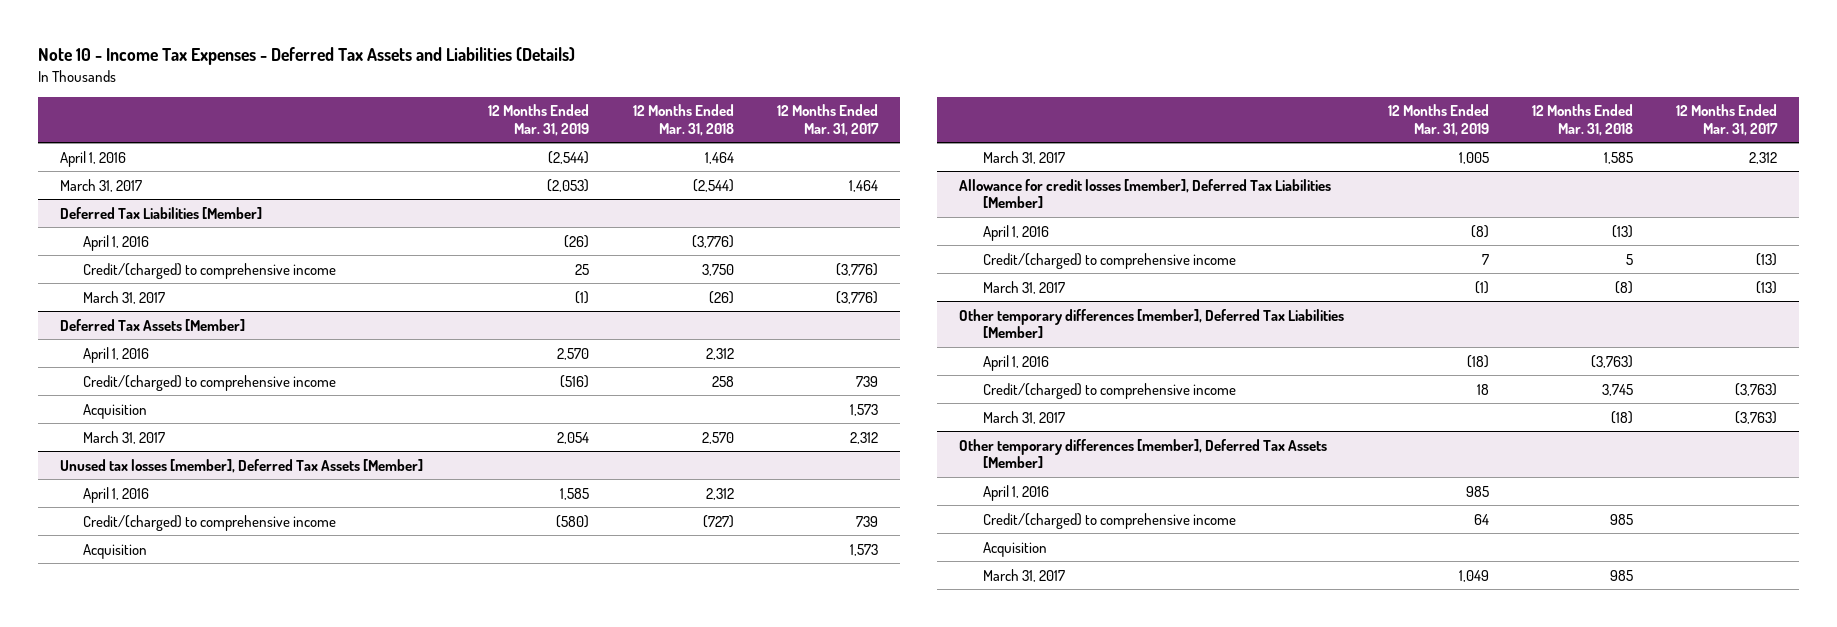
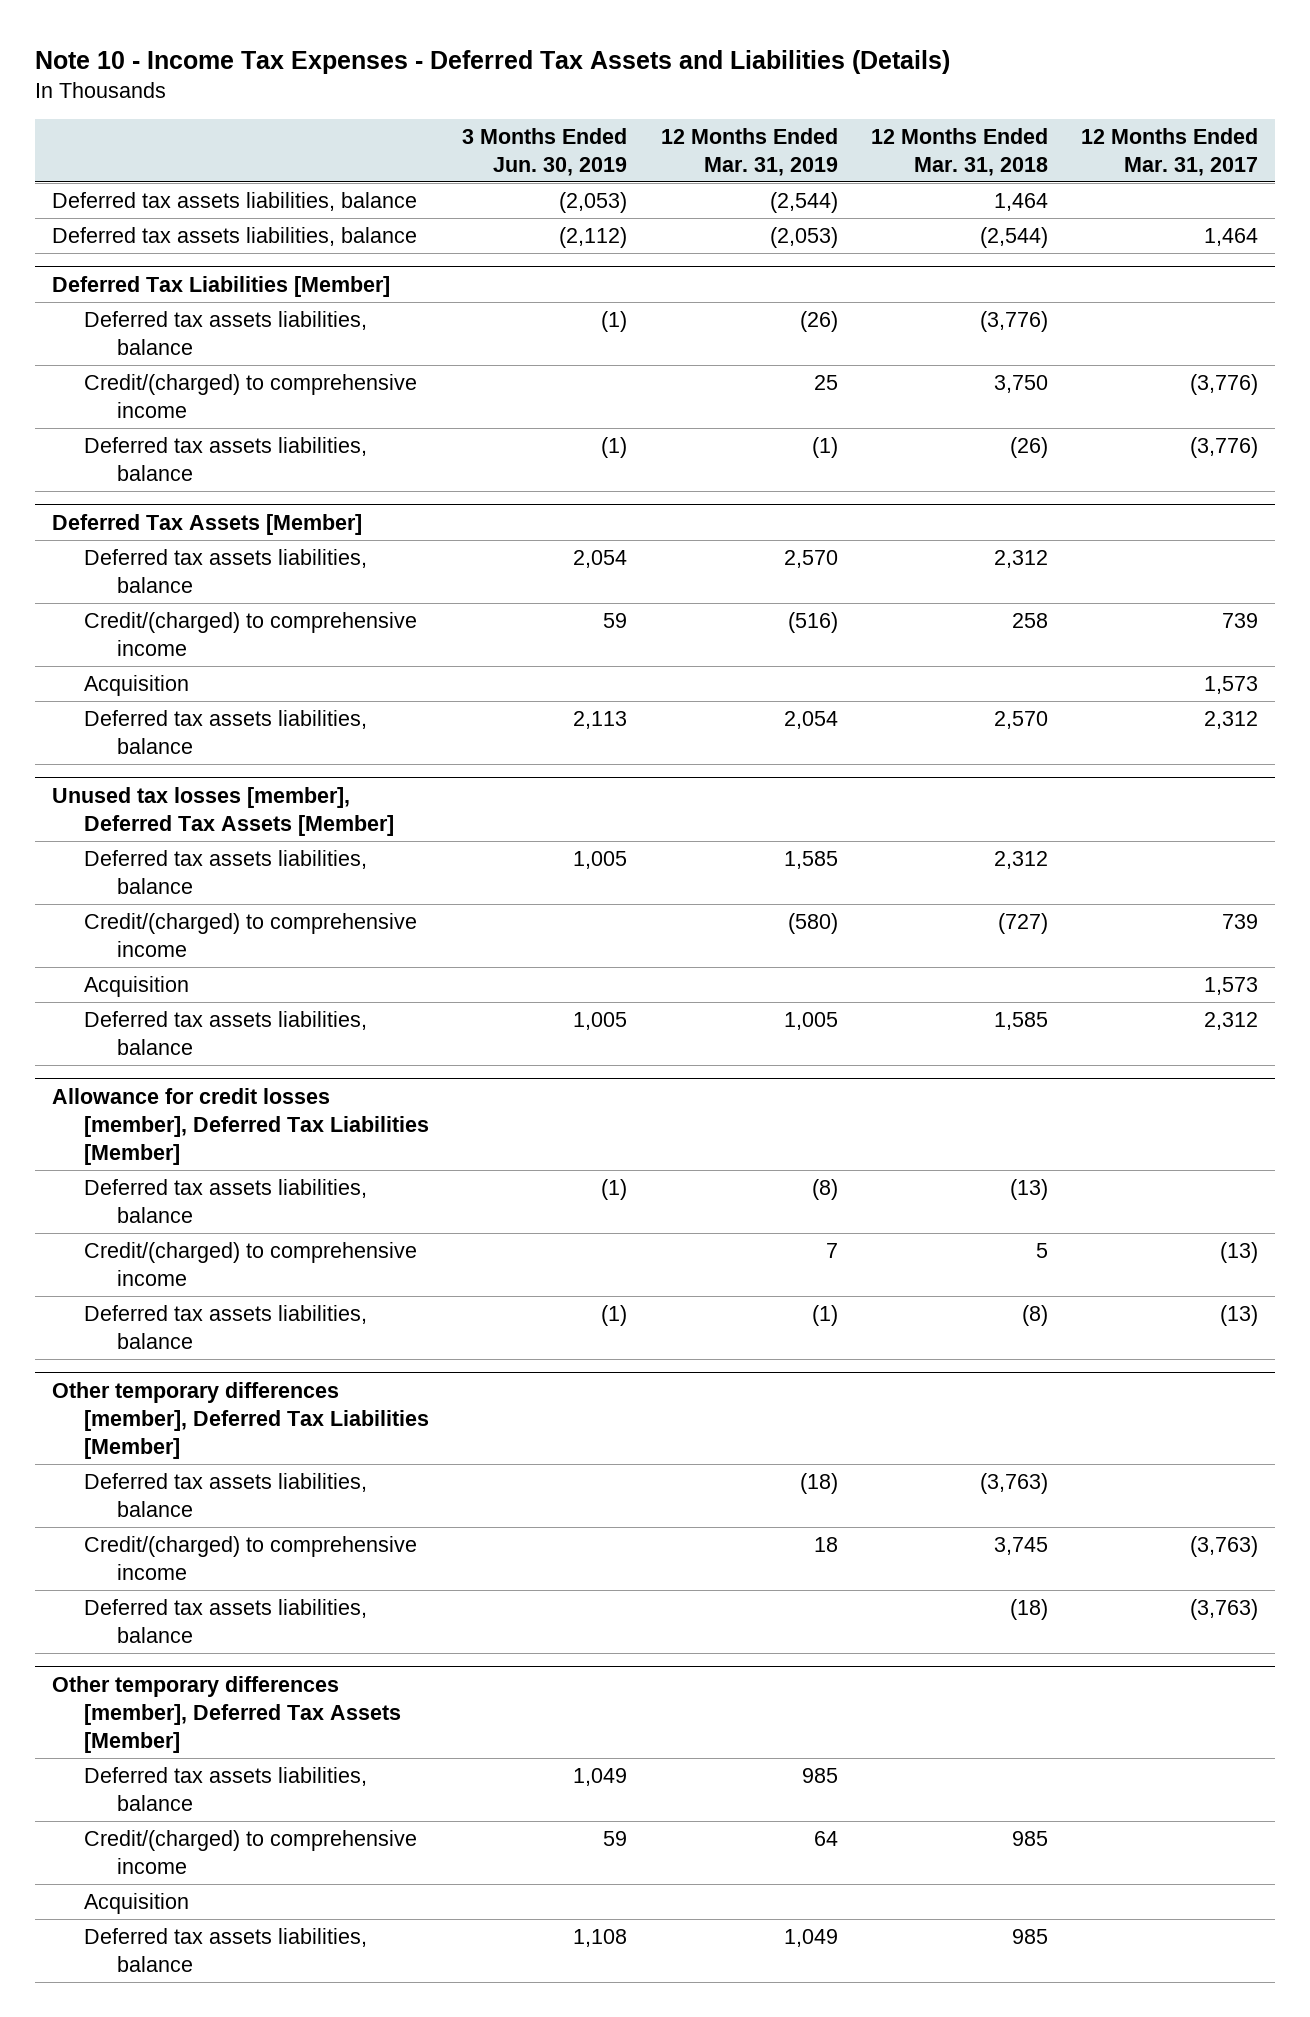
- | 12 Months Ended Mar. 31, 2019 | 12 Months Ended Mar. 31, 2018 | 12 Months Ended Mar. 31, 2017
+ | 3 Months Ended Jun. 30, 2019 | 12 Months Ended Mar. 31, 2019 | 12 Months Ended Mar. 31, 2018 | 12 Months Ended Mar. 31, 2017
- April 1, 2016 | (2,544) | 1,464 |
- March 31, 2017 | (2,053) | (2,544) | 1,464
+ Deferred tax assets liabilities, balance | (2,053) | (2,544) | 1,464 |
+ Deferred tax assets liabilities, balance | (2,112) | (2,053) | (2,544) | 1,464
@ Deferred Tax Liabilities [Member]
- April 1, 2016 | (26) | (3,776) |
+ Deferred tax assets liabilities, balance | (1) | (26) | (3,776) |
- March 31, 2017 | (1) | (26) | (3,776)
+ Deferred tax assets liabilities, balance | (1) | (1) | (26) | (3,776)
@ Deferred Tax Assets [Member]
- April 1, 2016 | 2,570 | 2,312 |
+ Deferred tax assets liabilities, balance | 2,054 | 2,570 | 2,312 |
- March 31, 2017 | 2,054 | 2,570 | 2,312
+ Deferred tax assets liabilities, balance | 2,113 | 2,054 | 2,570 | 2,312
@ Unused tax losses [member], Deferred Tax Assets [Member]
- April 1, 2016 | 1,585 | 2,312 |
+ Deferred tax assets liabilities, balance | 1,005 | 1,585 | 2,312 |
- March 31, 2017 | 1,005 | 1,585 | 2,312
+ Deferred tax assets liabilities, balance | 1,005 | 1,005 | 1,585 | 2,312
@ Allowance for credit losses [member], Deferred Tax Liabilities [Member]
- April 1, 2016 | (8) | (13) |
+ Deferred tax assets liabilities, balance | (1) | (8) | (13) |
- March 31, 2017 | (1) | (8) | (13)
+ Deferred tax assets liabilities, balance | (1) | (1) | (8) | (13)
@ Other temporary differences [member], Deferred Tax Liabilities [Member]
- April 1, 2016 | (18) | (3,763) |
+ Deferred tax assets liabilities, balance | | (18) | (3,763) |
- March 31, 2017 | | (18) | (3,763)
+ Deferred tax assets liabilities, balance | | | (18) | (3,763)
@ Other temporary differences [member], Deferred Tax Assets [Member]
- April 1, 2016 | 985 | |
+ Deferred tax assets liabilities, balance | 1,049 | 985 | |
- March 31, 2017 | 1,049 | 985 |
+ Deferred tax assets liabilities, balance | 1,108 | 1,049 | 985 |

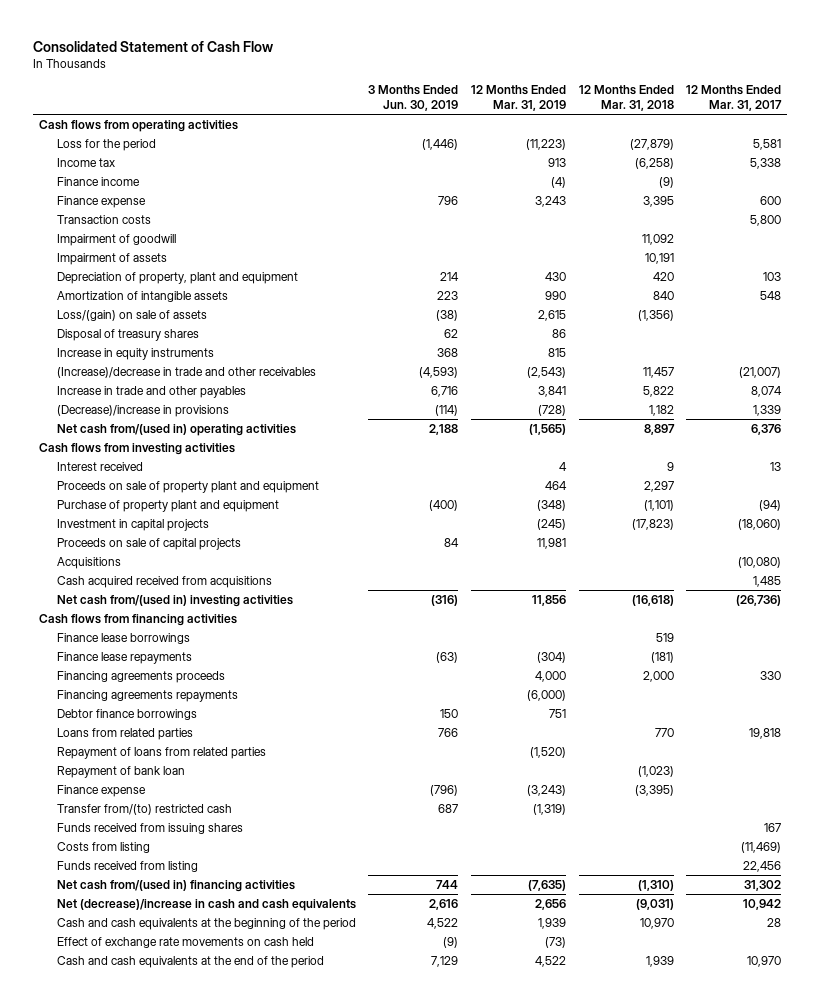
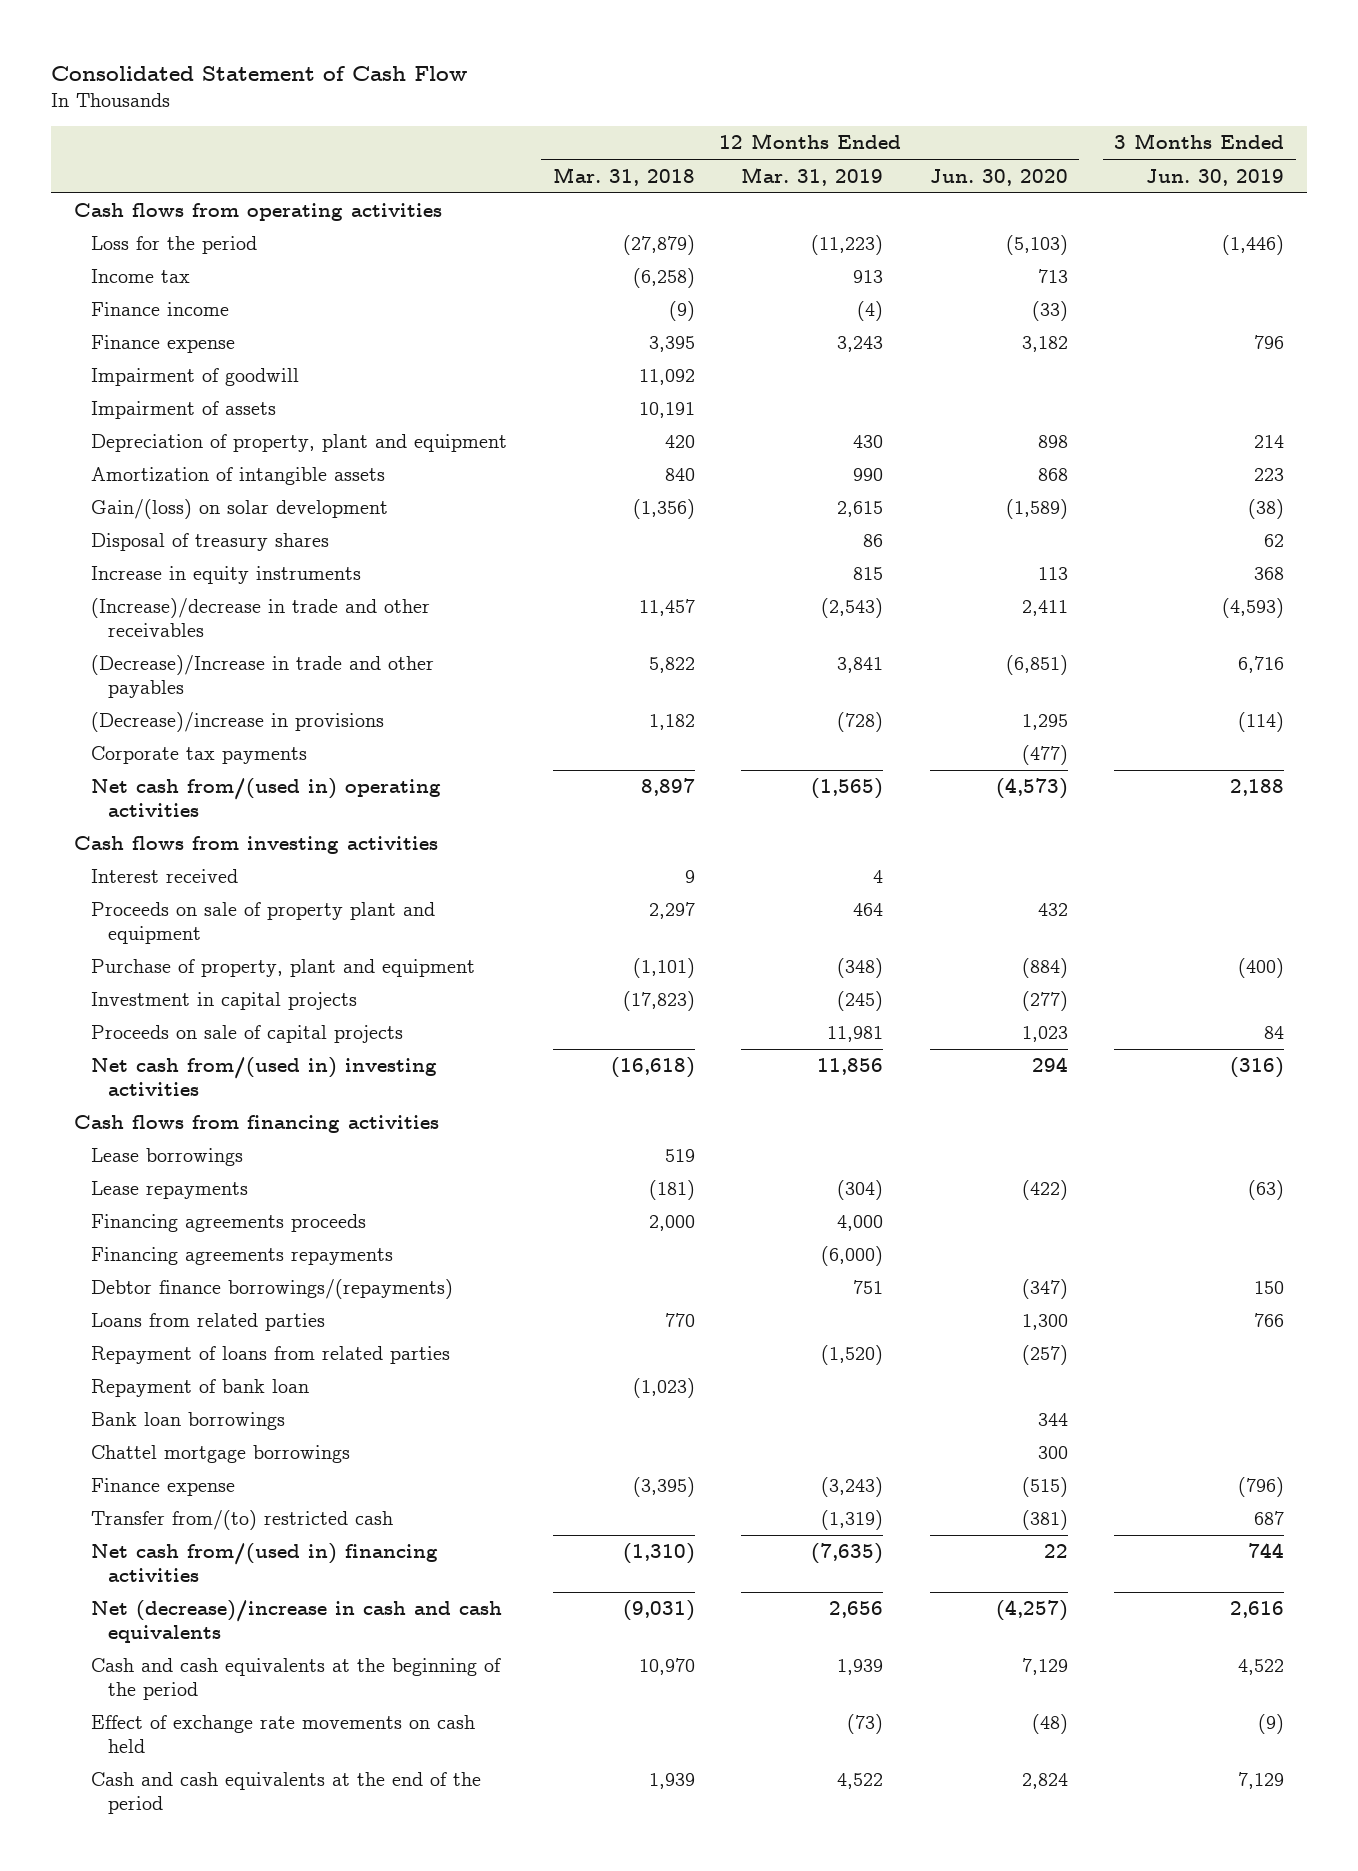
- | 3 Months Ended Jun. 30, 2019 | 12 Months Ended Mar. 31, 2019 | 12 Months Ended Mar. 31, 2018 | 12 Months Ended Mar. 31, 2017
+ | 12 Months Ended Mar. 31, 2018 | 12 Months Ended Mar. 31, 2019 | 12 Months Ended Jun. 30, 2020 | 3 Months Ended Jun. 30, 2019
- Transaction costs | | | | 5,800
- Loss/(gain) on sale of assets | (38) | 2,615 | (1,356) |
+ Gain/(loss) on solar development | (1,356) | 2,615 | (1,589) | (38)
- Increase in trade and other payables | 6,716 | 3,841 | 5,822 | 8,074
+ (Decrease)/Increase in trade and other payables | 5,822 | 3,841 | (6,851) | 6,716
+ Corporate tax payments | | | (477) |
- Purchase of property plant and equipment | (400) | (348) | (1,101) | (94)
+ Purchase of property, plant and equipment | (1,101) | (348) | (884) | (400)
- Acquisitions | | | | (10,080)
- Cash acquired received from acquisitions | | | | 1,485
- Finance lease borrowings | | | 519 |
- Finance lease repayments | (63) | (304) | (181) |
+ Lease borrowings | 519 | | |
+ Lease repayments | (181) | (304) | (422) | (63)
- Debtor finance borrowings | 150 | 751 | |
+ Debtor finance borrowings/(repayments) | | 751 | (347) | 150
+ Bank loan borrowings | | | 344 |
+ Chattel mortgage borrowings | | | 300 |
- Funds received from issuing shares | | | | 167
- Costs from listing | | | | (11,469)
- Funds received from listing | | | | 22,456

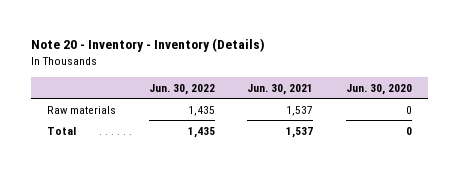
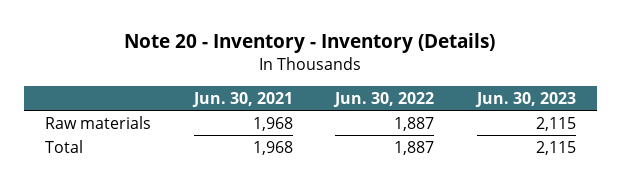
- | Jun. 30, 2022 | Jun. 30, 2021 | Jun. 30, 2020
+ | Jun. 30, 2021 | Jun. 30, 2022 | Jun. 30, 2023
- Raw materials | 1,435 | 1,537 | 0
- Total | 1,435 | 1,537 | 0
+ Raw materials | 1,968 | 1,887 | 2,115
+ Total | 1,968 | 1,887 | 2,115

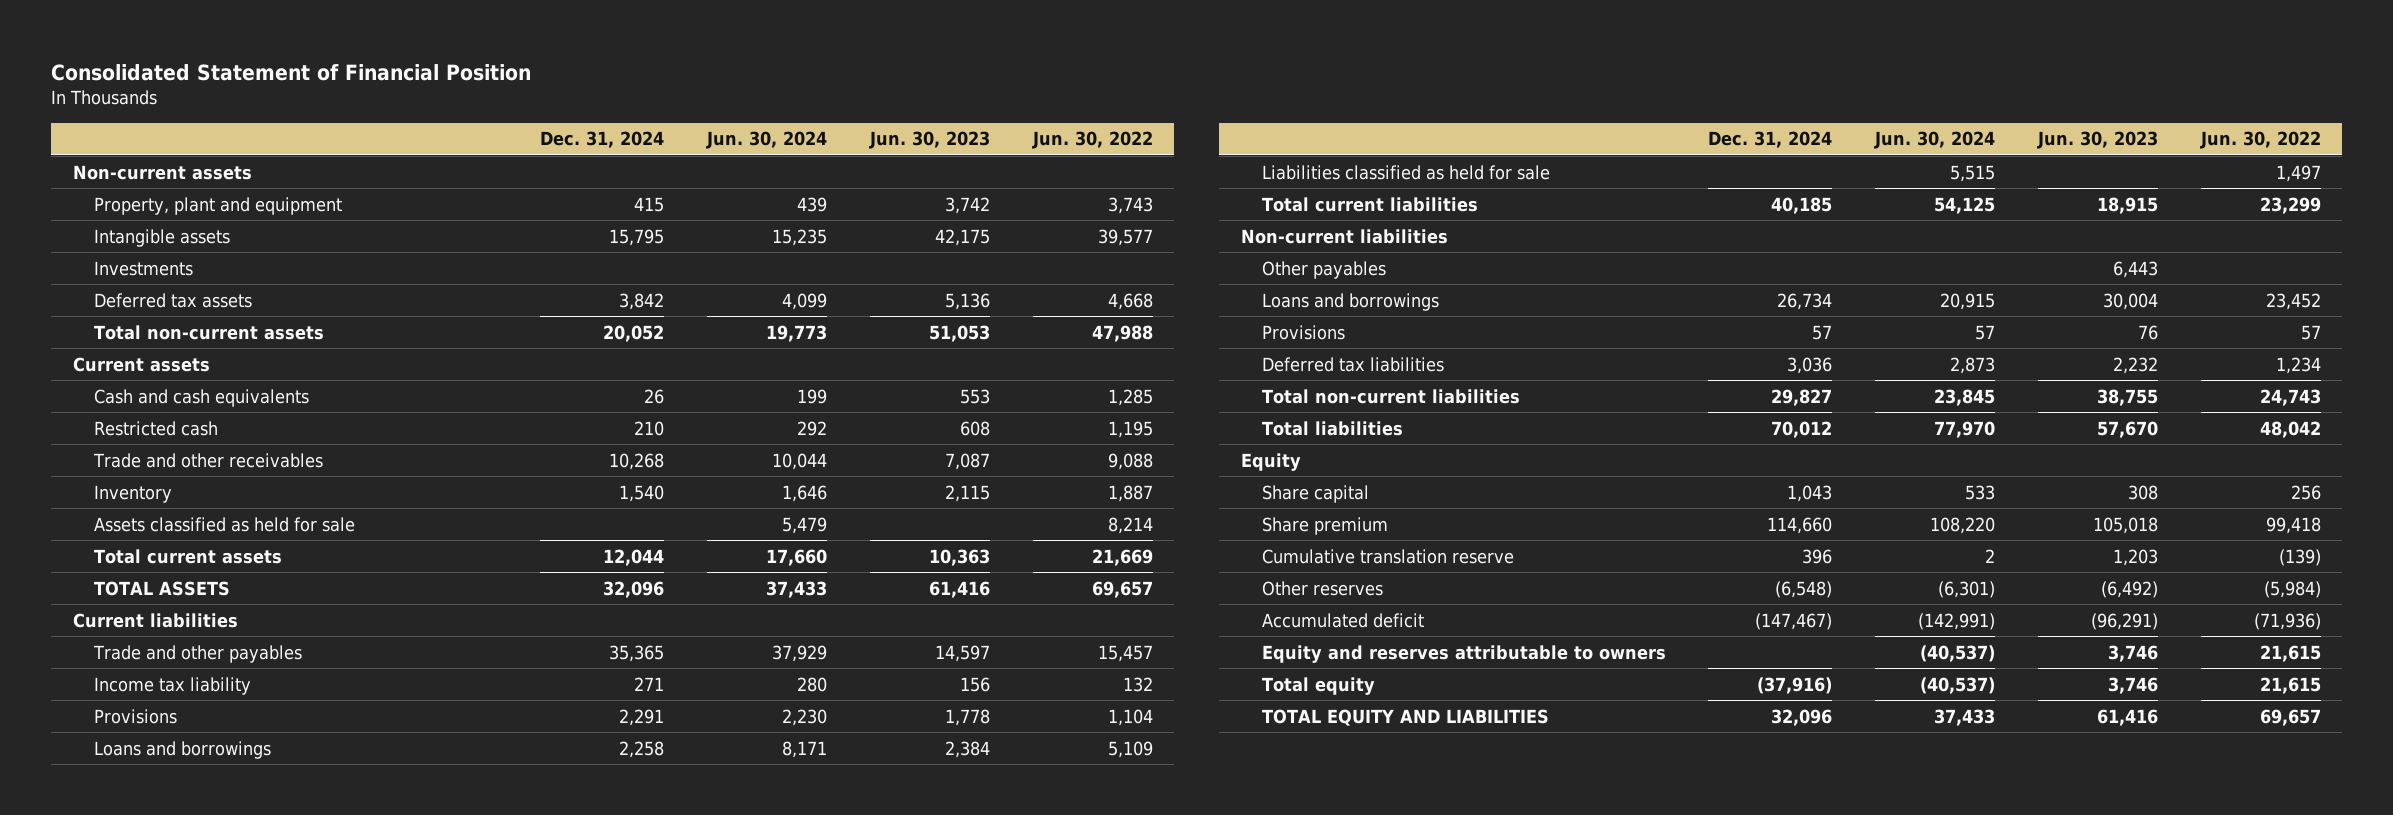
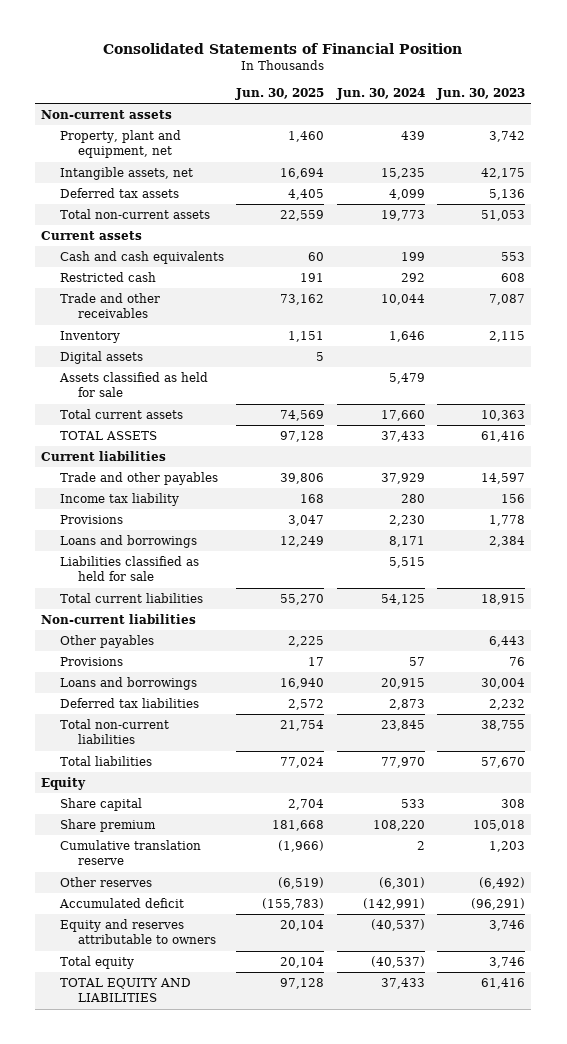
- Consolidated Statement of Financial Position
+ Consolidated Statements of Financial Position
- | Dec. 31, 2024 | Jun. 30, 2024 | Jun. 30, 2023 | Jun. 30, 2022
+ | Jun. 30, 2025 | Jun. 30, 2024 | Jun. 30, 2023
- Property, plant and equipment | 415 | 439 | 3,742 | 3,743
- Intangible assets | 15,795 | 15,235 | 42,175 | 39,577
- Investments
+ Property, plant and equipment, net | 1,460 | 439 | 3,742
+ Intangible assets, net | 16,694 | 15,235 | 42,175
+ Digital assets | 5 | |
moved down: Loans and borrowings | 16,940 | 20,915 | 30,004

